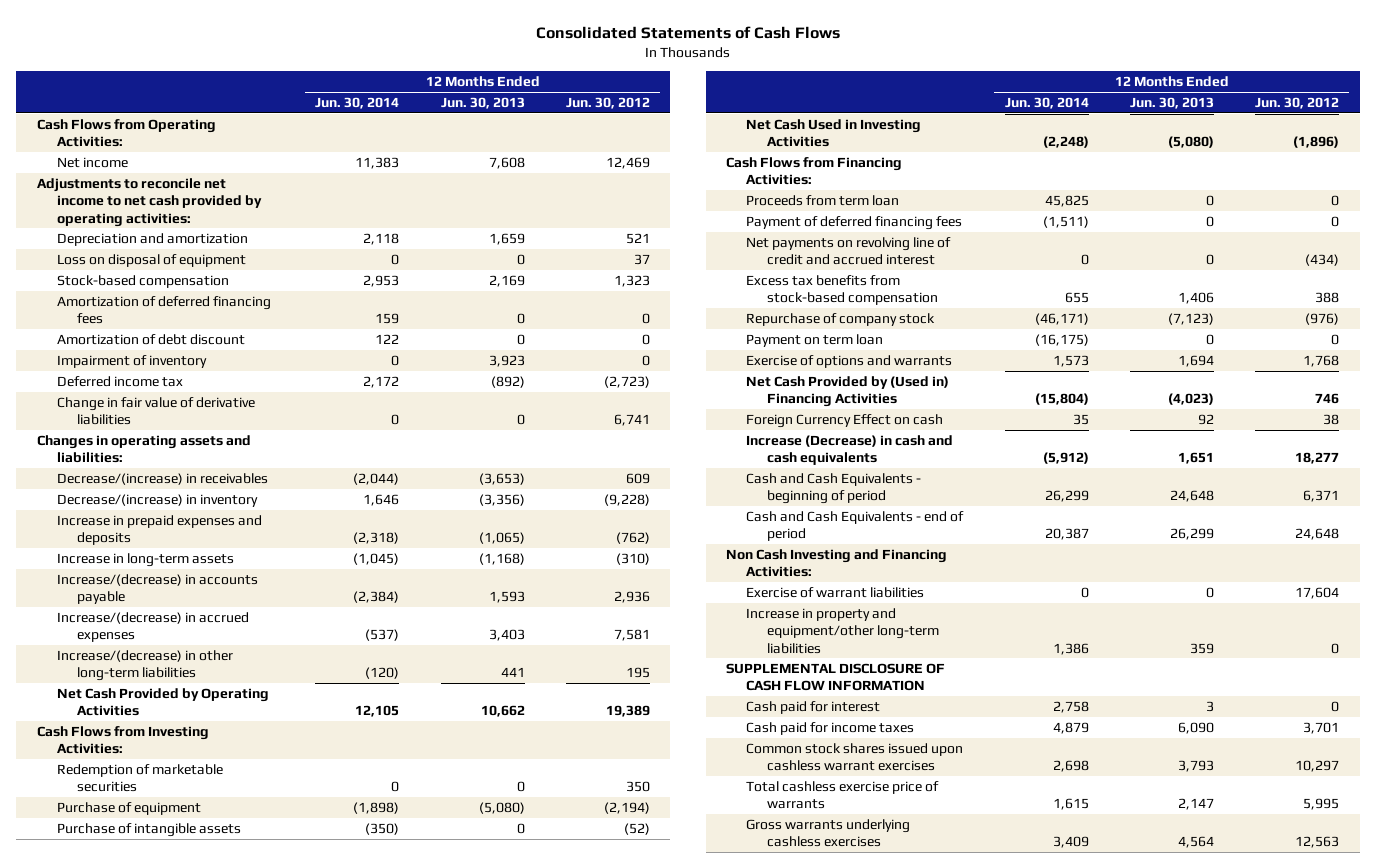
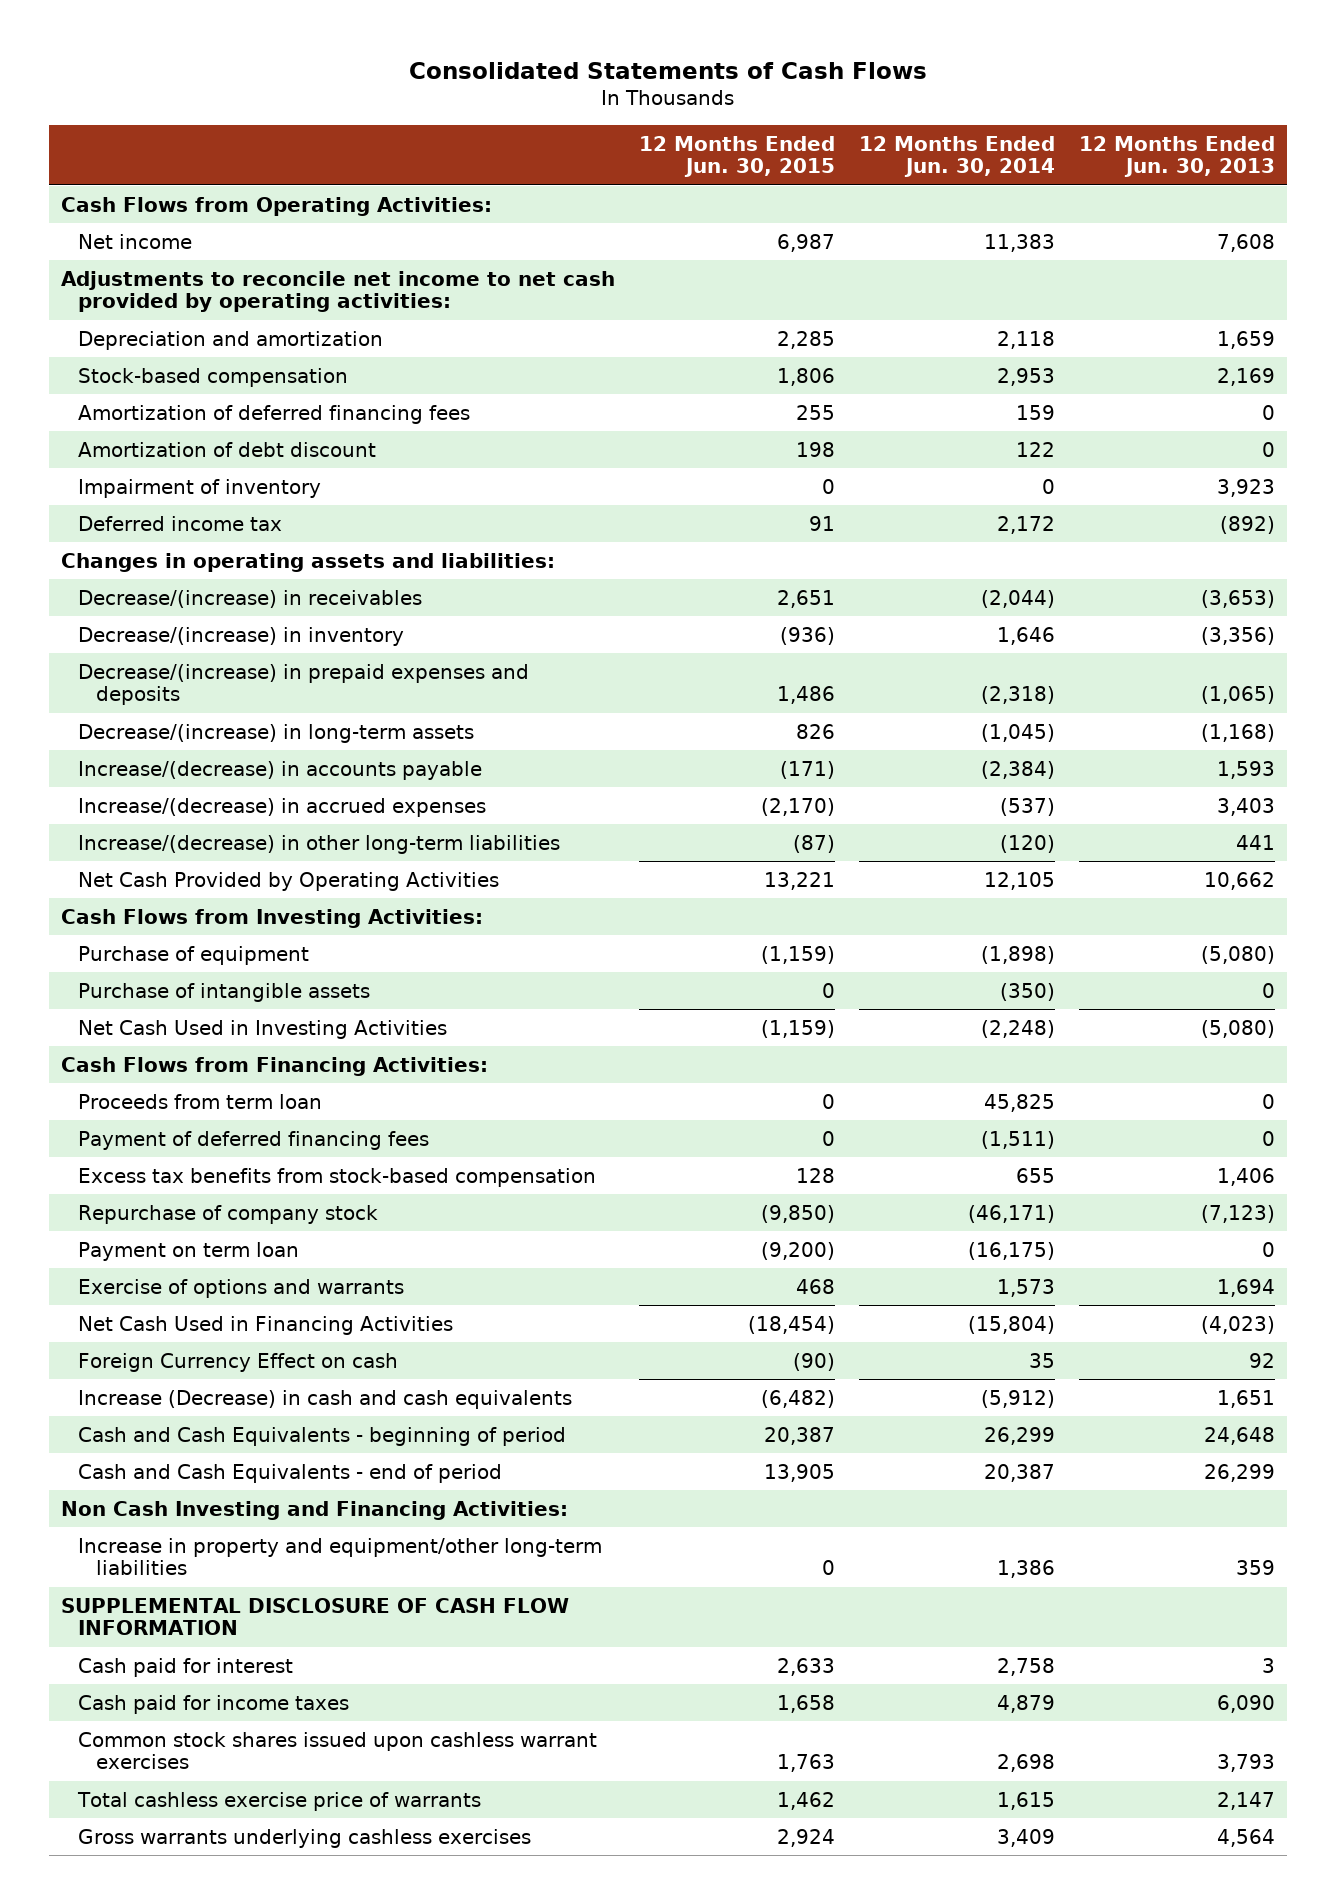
- | 12 Months Ended Jun. 30, 2014 | 12 Months Ended Jun. 30, 2013 | 12 Months Ended Jun. 30, 2012
+ | 12 Months Ended Jun. 30, 2015 | 12 Months Ended Jun. 30, 2014 | 12 Months Ended Jun. 30, 2013
- Loss on disposal of equipment | 0 | 0 | 37
- Change in fair value of derivative liabilities | 0 | 0 | 6,741
- Increase in prepaid expenses and deposits | (2,318) | (1,065) | (762)
- Increase in long-term assets | (1,045) | (1,168) | (310)
+ Decrease/(increase) in prepaid expenses and deposits | 1,486 | (2,318) | (1,065)
+ Decrease/(increase) in long-term assets | 826 | (1,045) | (1,168)
- Redemption of marketable securities | 0 | 0 | 350
- Net payments on revolving line of credit and accrued interest | 0 | 0 | (434)
- Net Cash Provided by (Used in) Financing Activities | (15,804) | (4,023) | 746
+ Net Cash Used in Financing Activities | (18,454) | (15,804) | (4,023)
- Exercise of warrant liabilities | 0 | 0 | 17,604

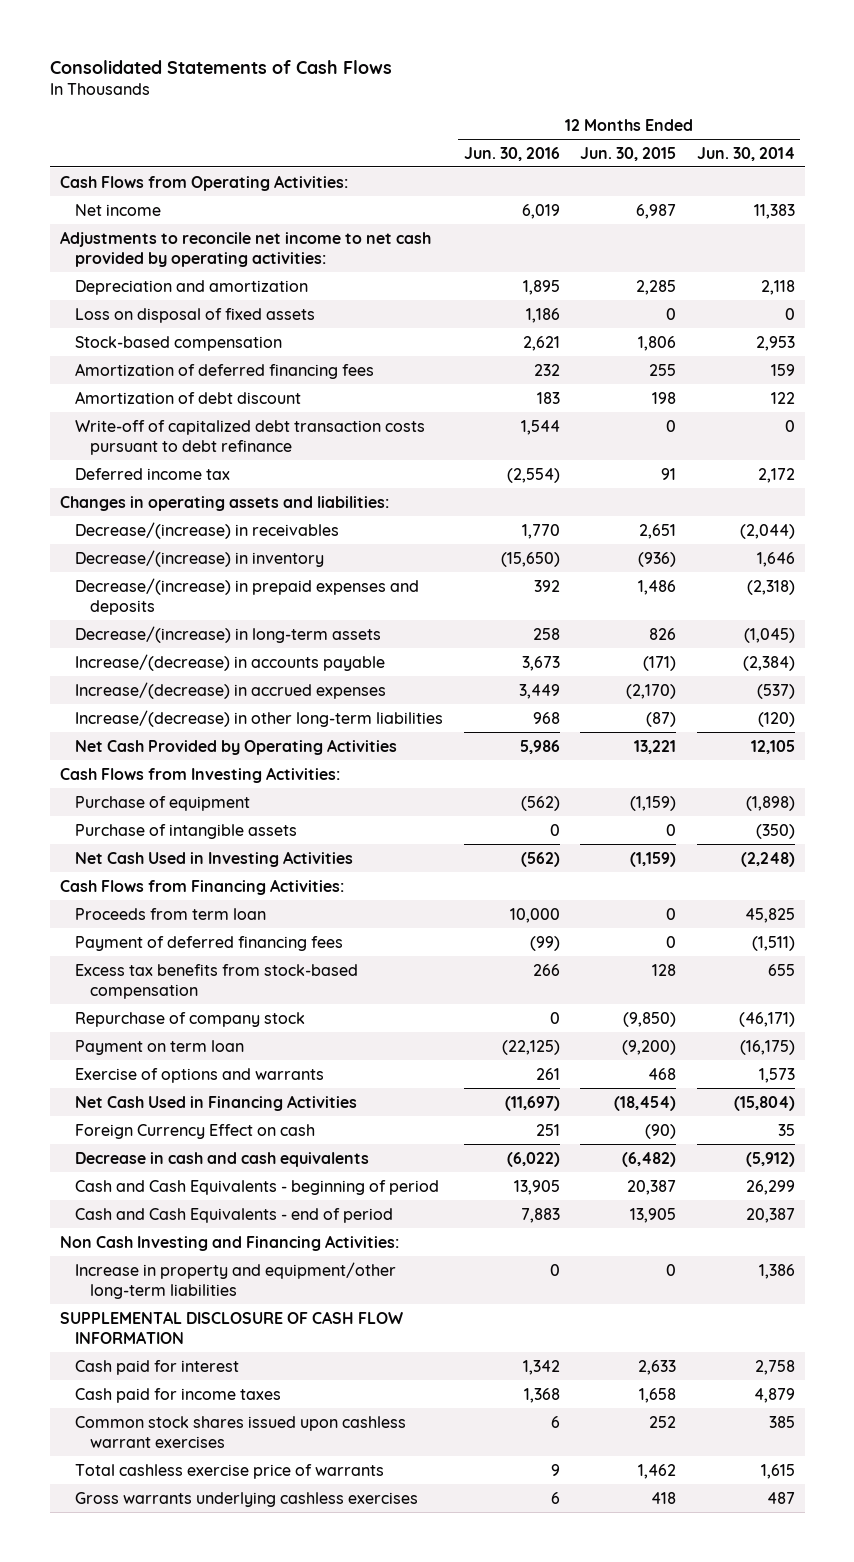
- | 12 Months Ended Jun. 30, 2015 | 12 Months Ended Jun. 30, 2014 | 12 Months Ended Jun. 30, 2013
+ | 12 Months Ended Jun. 30, 2016 | 12 Months Ended Jun. 30, 2015 | 12 Months Ended Jun. 30, 2014
+ Loss on disposal of fixed assets | 1,186 | 0 | 0
- Impairment of inventory | 0 | 0 | 3,923
+ Write-off of capitalized debt transaction costs pursuant to debt refinance | 1,544 | 0 | 0
- Increase (Decrease) in cash and cash equivalents | (6,482) | (5,912) | 1,651
+ Decrease in cash and cash equivalents | (6,022) | (6,482) | (5,912)
- Common stock shares issued upon cashless warrant exercises | 1,763 | 2,698 | 3,793
+ Common stock shares issued upon cashless warrant exercises | 6 | 252 | 385
- Gross warrants underlying cashless exercises | 2,924 | 3,409 | 4,564
+ Gross warrants underlying cashless exercises | 6 | 418 | 487

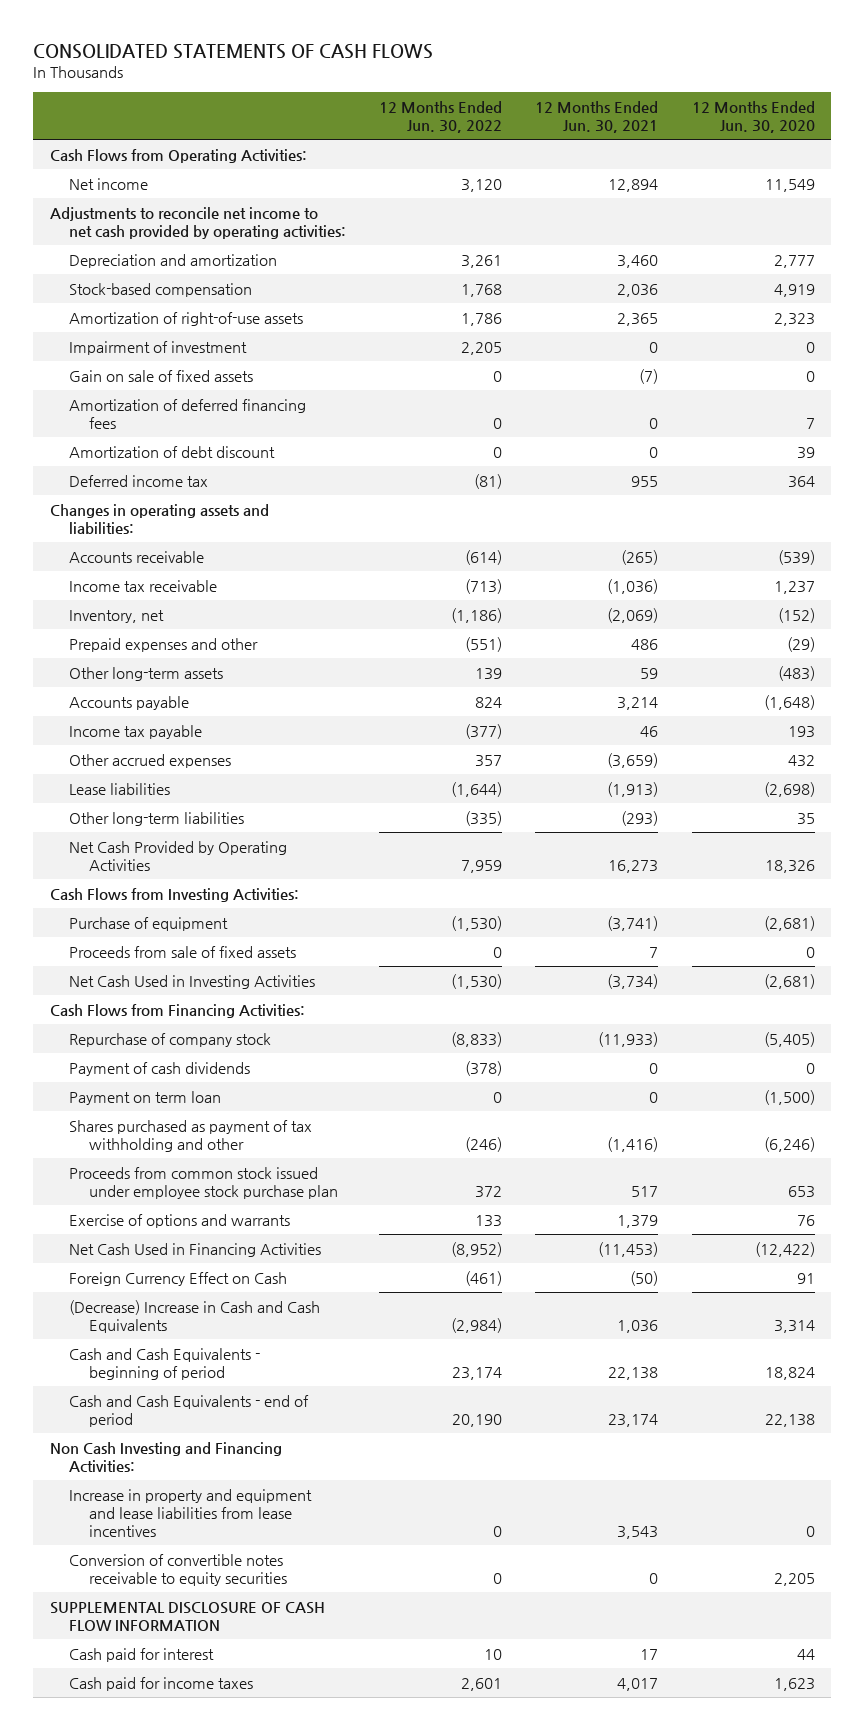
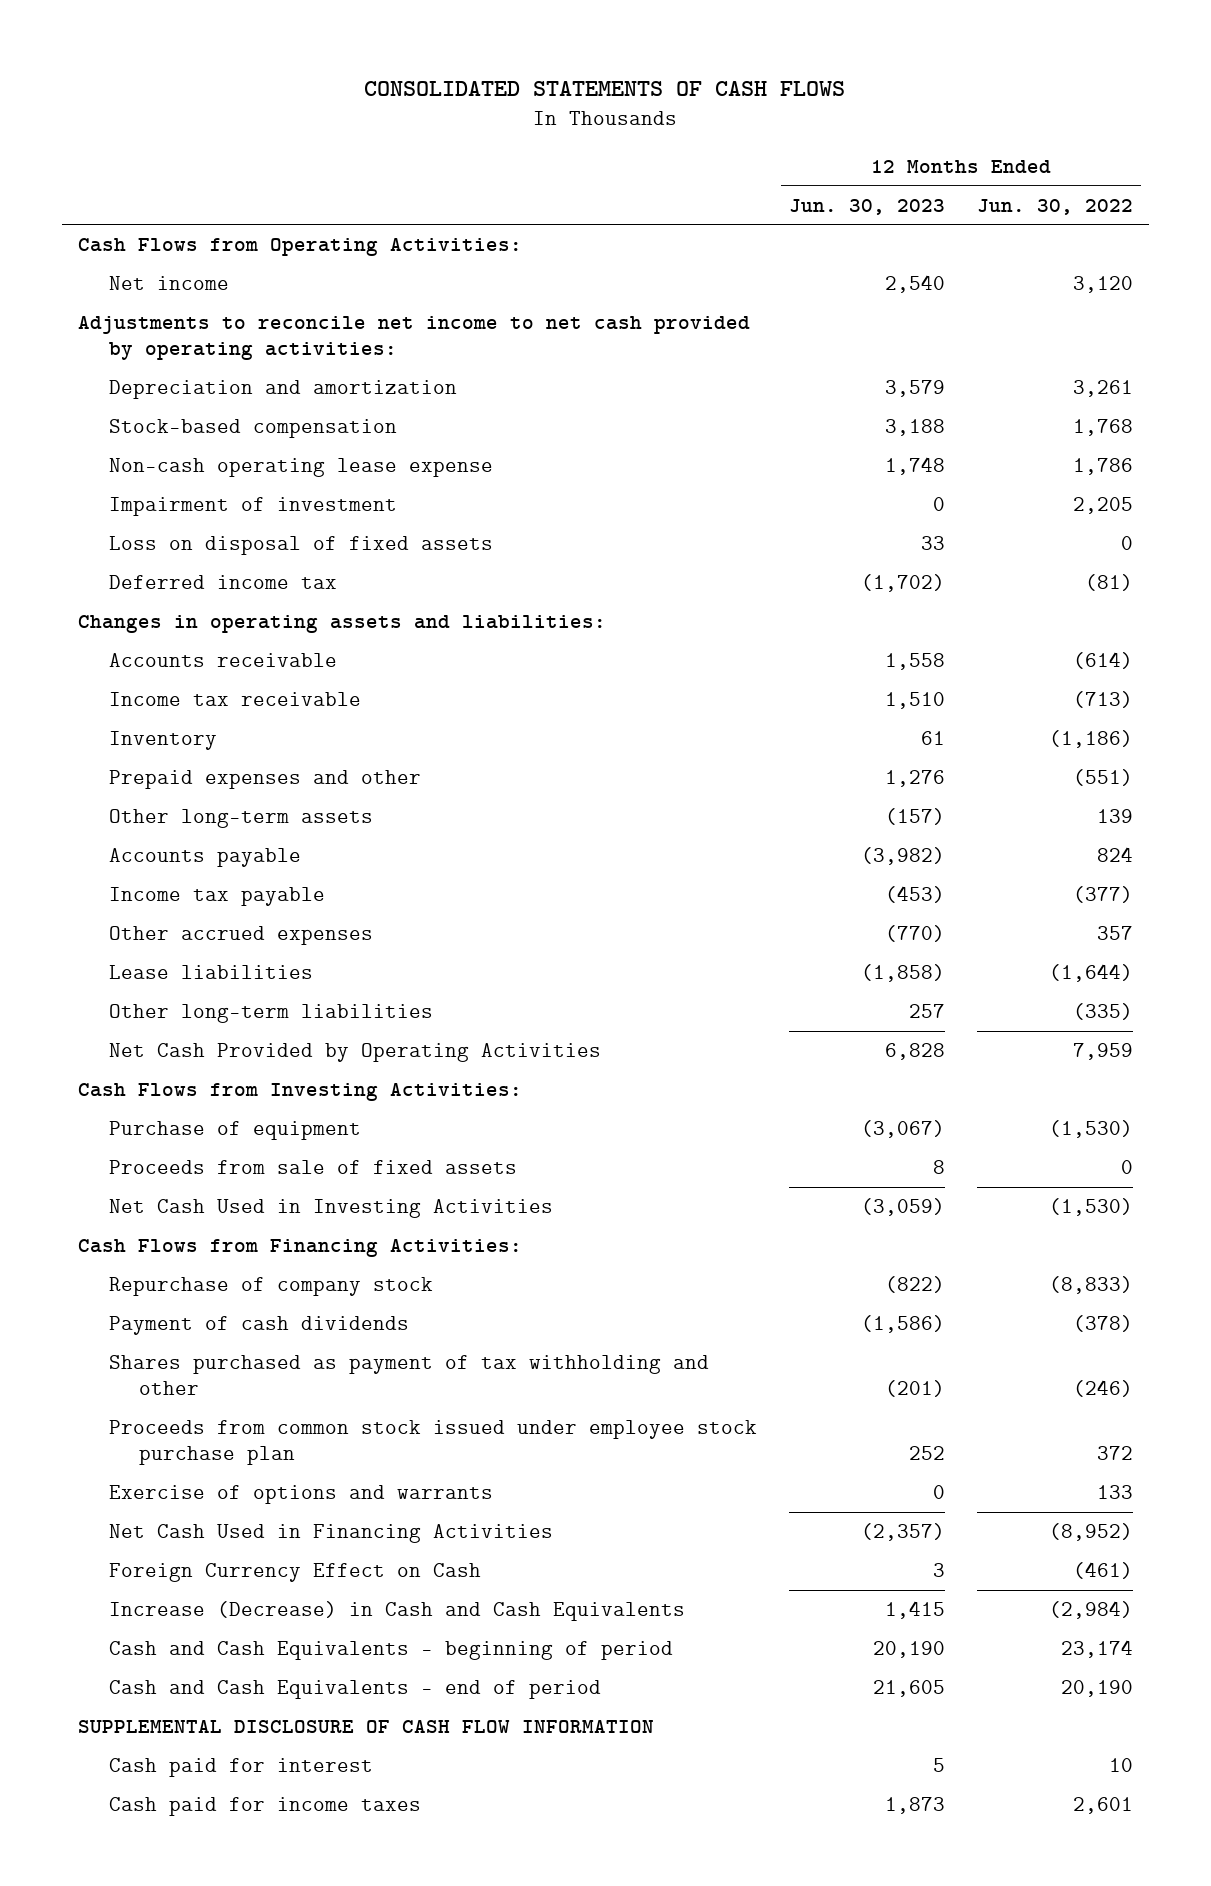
- | 12 Months Ended Jun. 30, 2022 | 12 Months Ended Jun. 30, 2021 | 12 Months Ended Jun. 30, 2020
+ | 12 Months Ended Jun. 30, 2023 | 12 Months Ended Jun. 30, 2022
- Amortization of right-of-use assets | 1,786 | 2,365 | 2,323
+ Non-cash operating lease expense | 1,748 | 1,786
- Gain on sale of fixed assets | 0 | (7) | 0
- Amortization of deferred financing fees | 0 | 0 | 7
- Amortization of debt discount | 0 | 0 | 39
+ Loss on disposal of fixed assets | 33 | 0
- Inventory, net | (1,186) | (2,069) | (152)
+ Inventory | 61 | (1,186)
- Payment on term loan | 0 | 0 | (1,500)
- (Decrease) Increase in Cash and Cash Equivalents | (2,984) | 1,036 | 3,314
+ Increase (Decrease) in Cash and Cash Equivalents | 1,415 | (2,984)
- Non Cash Investing and Financing Activities:
- Increase in property and equipment and lease liabilities from lease incentives | 0 | 3,543 | 0
- Conversion of convertible notes receivable to equity securities | 0 | 0 | 2,205

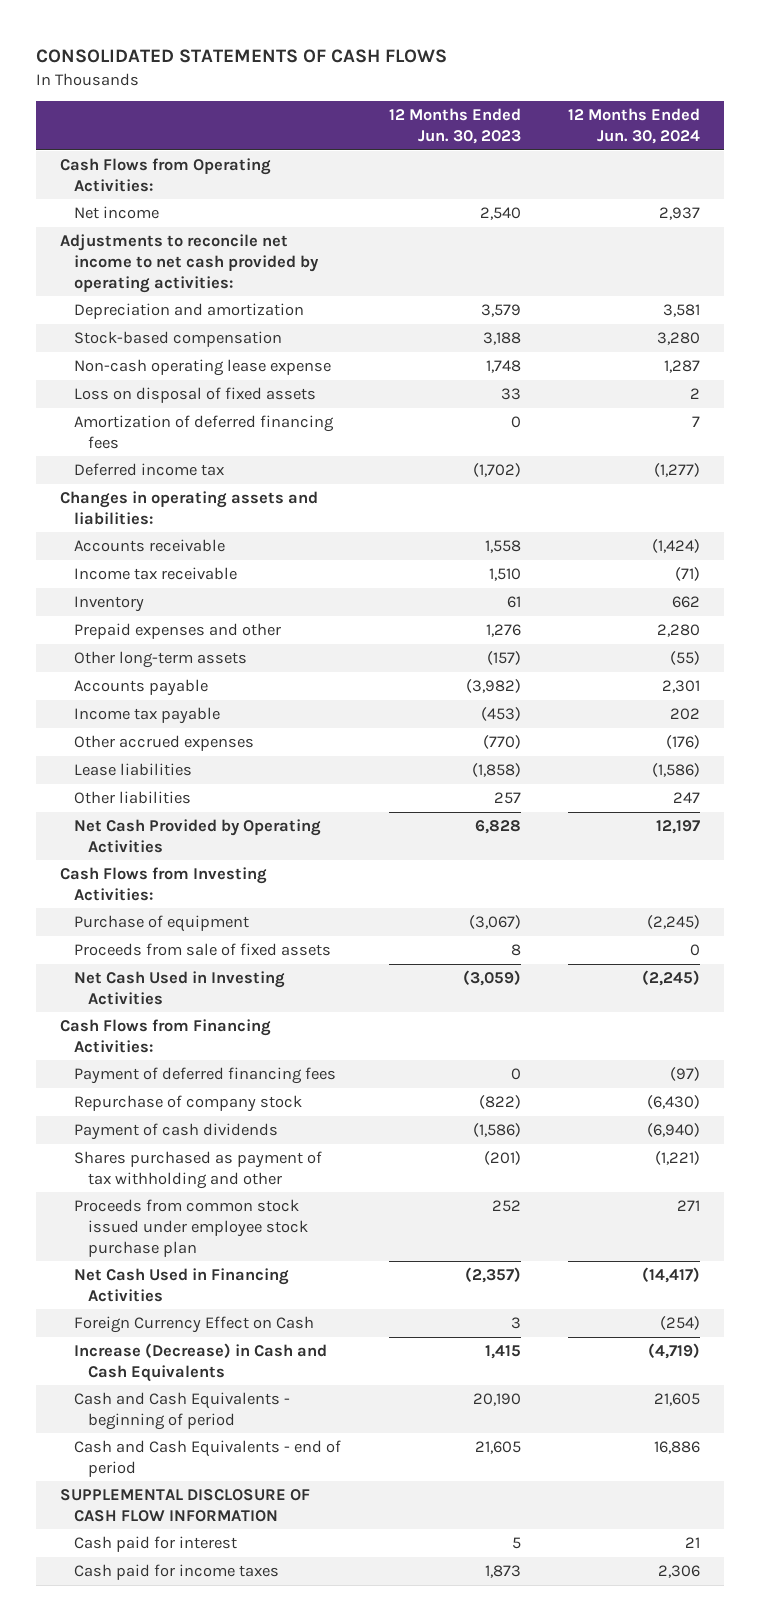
- | 12 Months Ended Jun. 30, 2023 | 12 Months Ended Jun. 30, 2022
+ | 12 Months Ended Jun. 30, 2023 | 12 Months Ended Jun. 30, 2024
- Impairment of investment | 0 | 2,205
+ Amortization of deferred financing fees | 0 | 7
- Other long-term liabilities | 257 | (335)
+ Other liabilities | 257 | 247
+ Payment of deferred financing fees | 0 | (97)
- Exercise of options and warrants | 0 | 133

